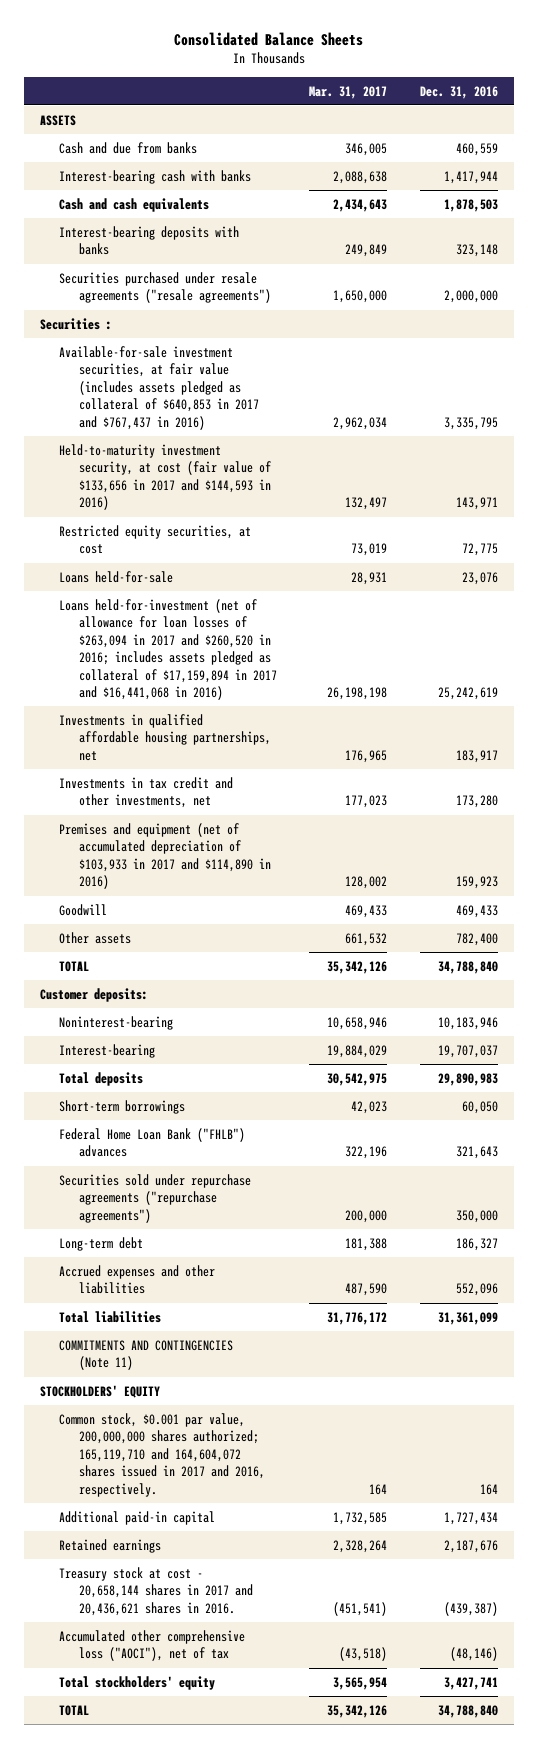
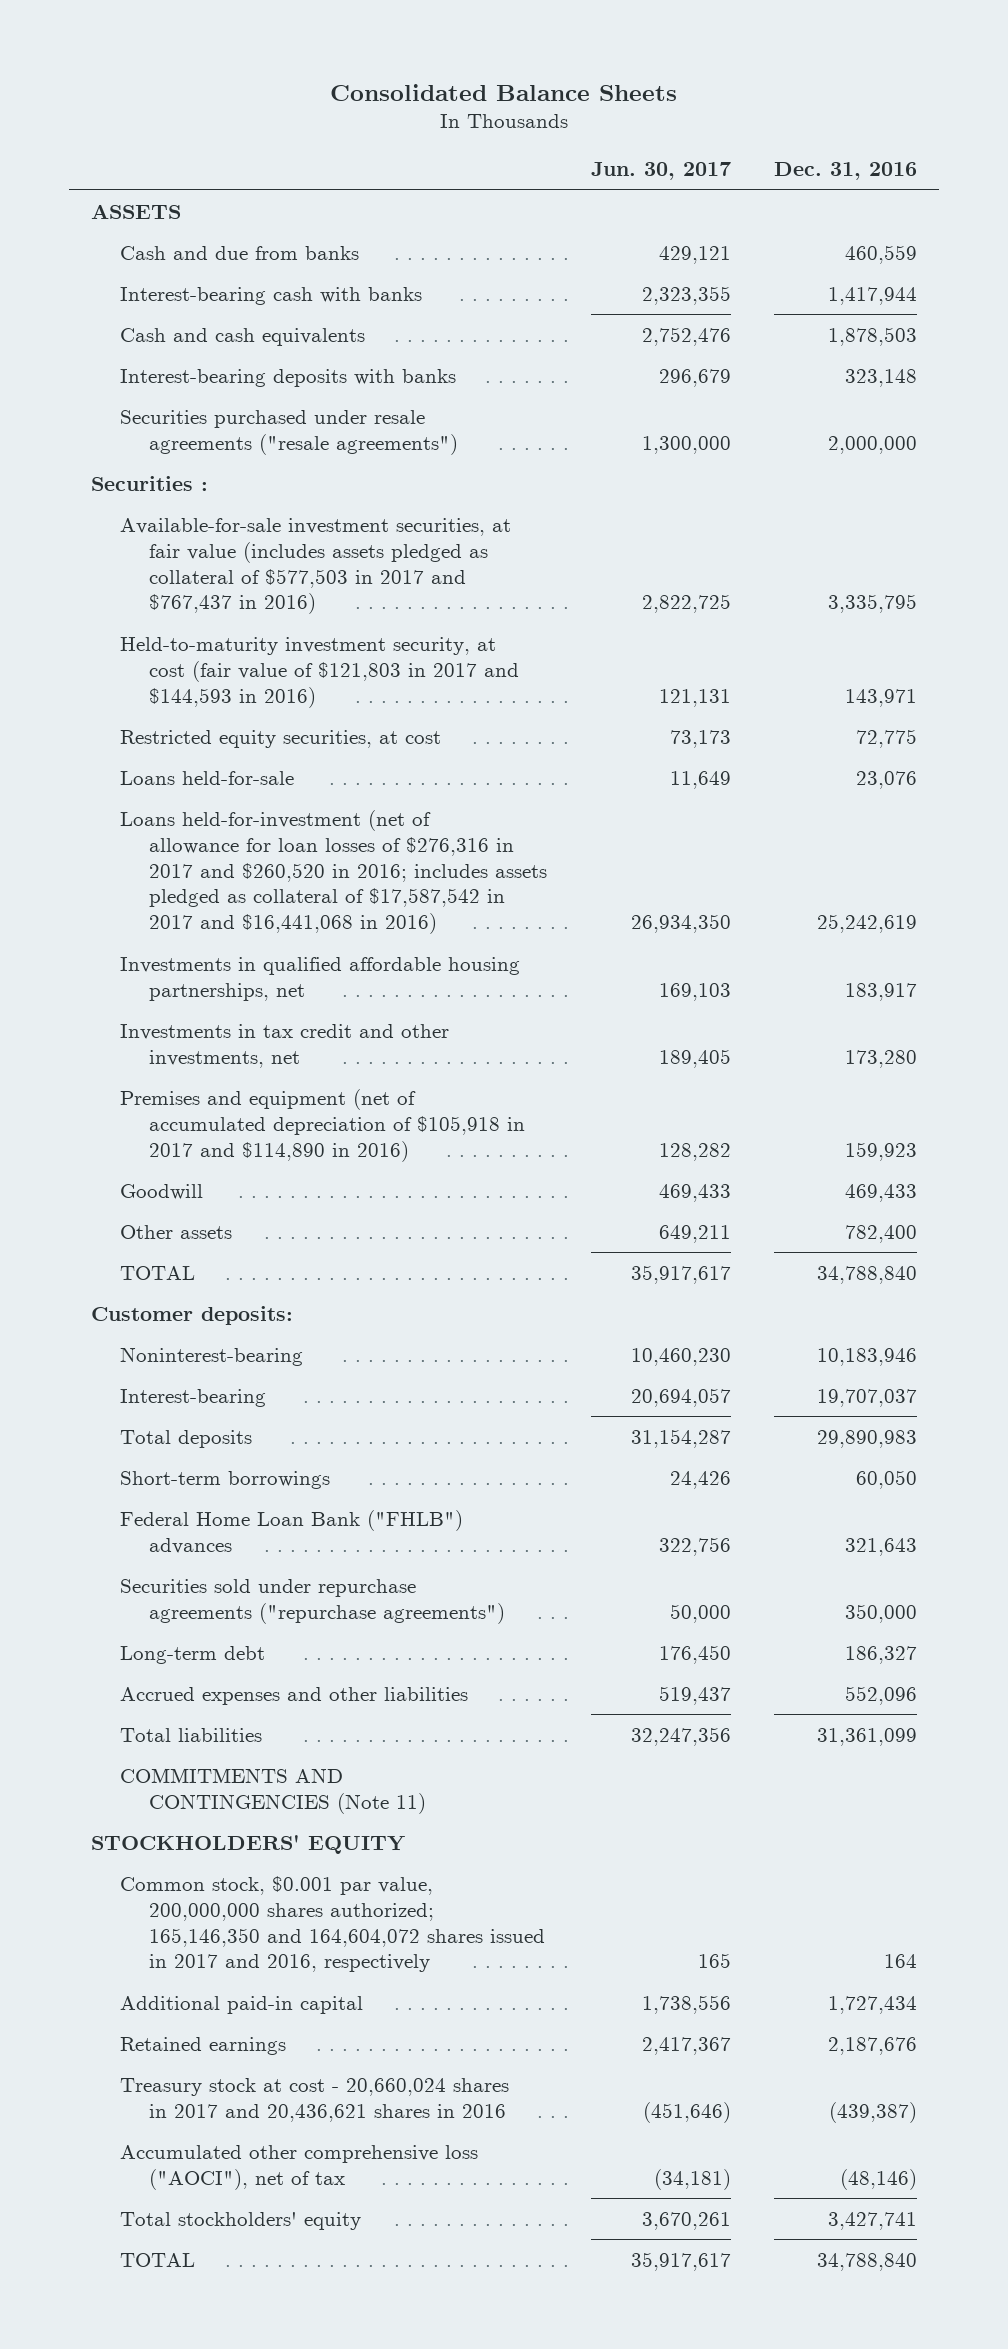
- | Mar. 31, 2017 | Dec. 31, 2016
+ | Jun. 30, 2017 | Dec. 31, 2016
- Available-for-sale investment securities, at fair value (includes assets pledged as collateral of $640,853 in 2017 and $767,437 in 2016) | 2,962,034 | 3,335,795
- Held-to-maturity investment security, at cost (fair value of $133,656 in 2017 and $144,593 in 2016) | 132,497 | 143,971
+ Available-for-sale investment securities, at fair value (includes assets pledged as collateral of $577,503 in 2017 and $767,437 in 2016) | 2,822,725 | 3,335,795
+ Held-to-maturity investment security, at cost (fair value of $121,803 in 2017 and $144,593 in 2016) | 121,131 | 143,971
- Loans held-for-investment (net of allowance for loan losses of $263,094 in 2017 and $260,520 in 2016; includes assets pledged as collateral of $17,159,894 in 2017 and $16,441,068 in 2016) | 26,198,198 | 25,242,619
+ Loans held-for-investment (net of allowance for loan losses of $276,316 in 2017 and $260,520 in 2016; includes assets pledged as collateral of $17,587,542 in 2017 and $16,441,068 in 2016) | 26,934,350 | 25,242,619
- Premises and equipment (net of accumulated depreciation of $103,933 in 2017 and $114,890 in 2016) | 128,002 | 159,923
+ Premises and equipment (net of accumulated depreciation of $105,918 in 2017 and $114,890 in 2016) | 128,282 | 159,923
- Common stock, $0.001 par value, 200,000,000 shares authorized; 165,119,710 and 164,604,072 shares issued in 2017 and 2016, respectively. | 164 | 164
+ Common stock, $0.001 par value, 200,000,000 shares authorized; 165,146,350 and 164,604,072 shares issued in 2017 and 2016, respectively | 165 | 164
- Treasury stock at cost - 20,658,144 shares in 2017 and 20,436,621 shares in 2016. | (451,541) | (439,387)
+ Treasury stock at cost - 20,660,024 shares in 2017 and 20,436,621 shares in 2016 | (451,646) | (439,387)

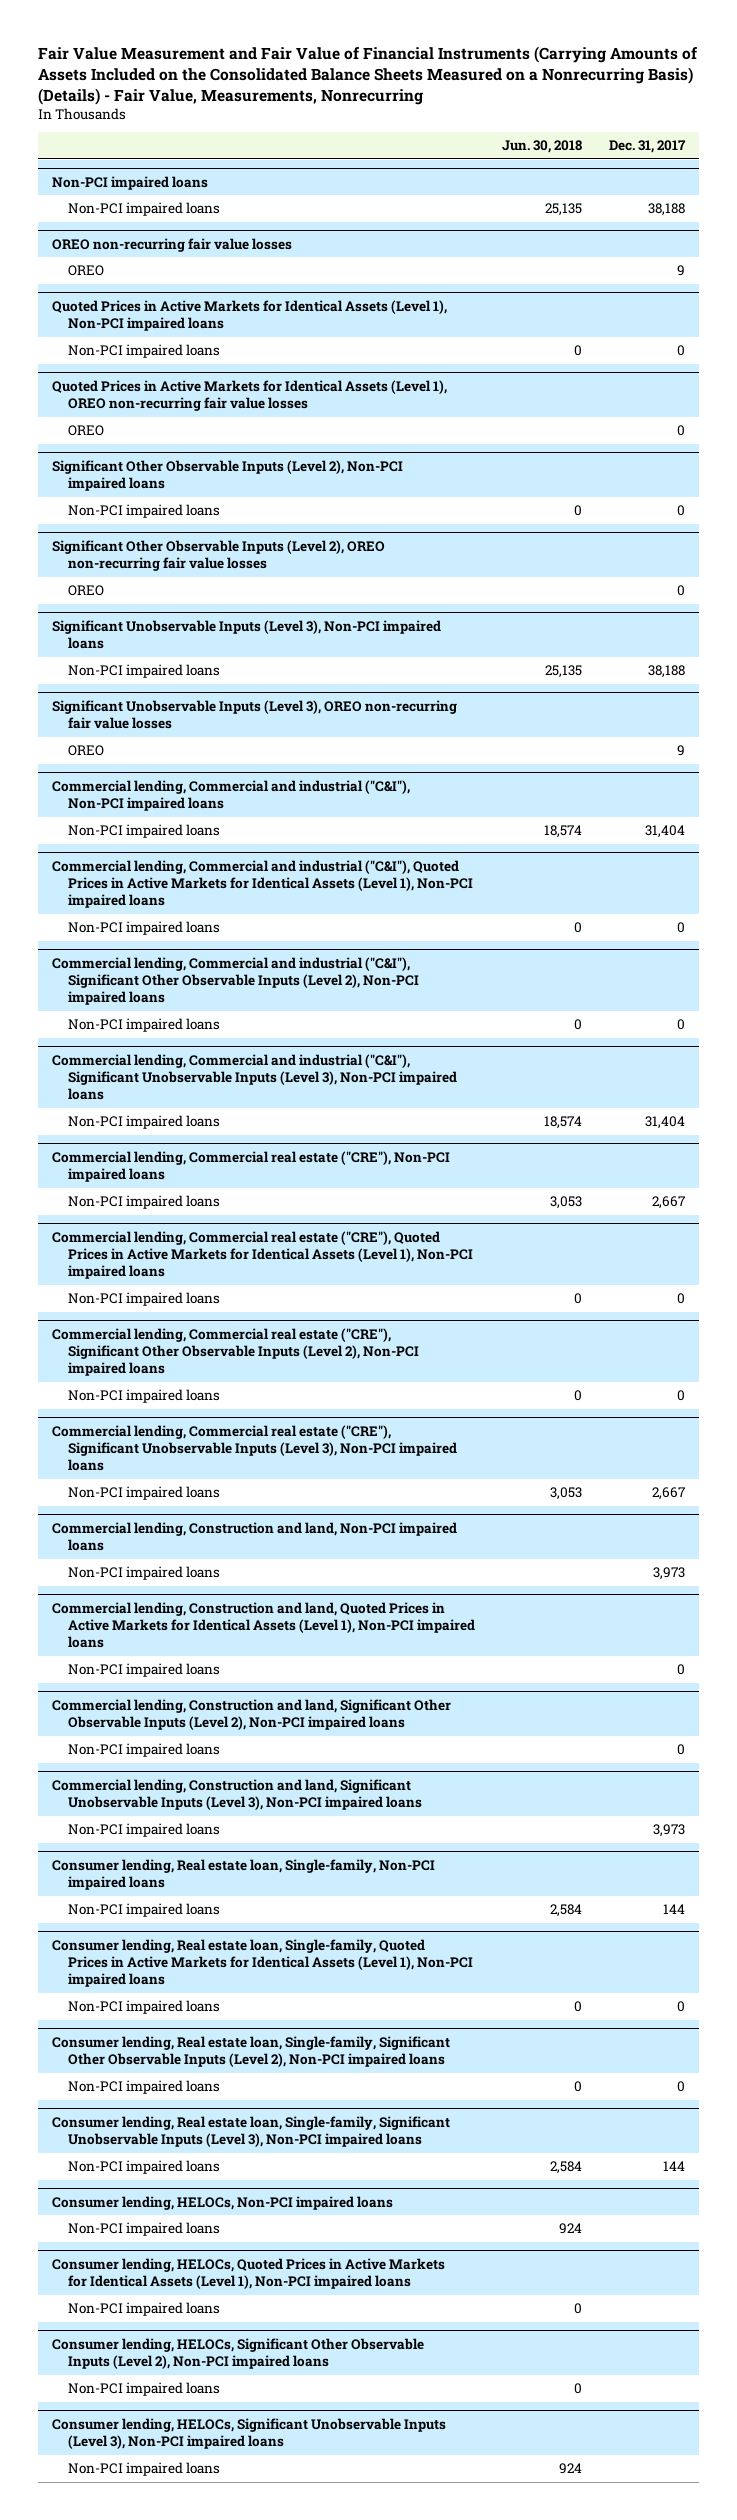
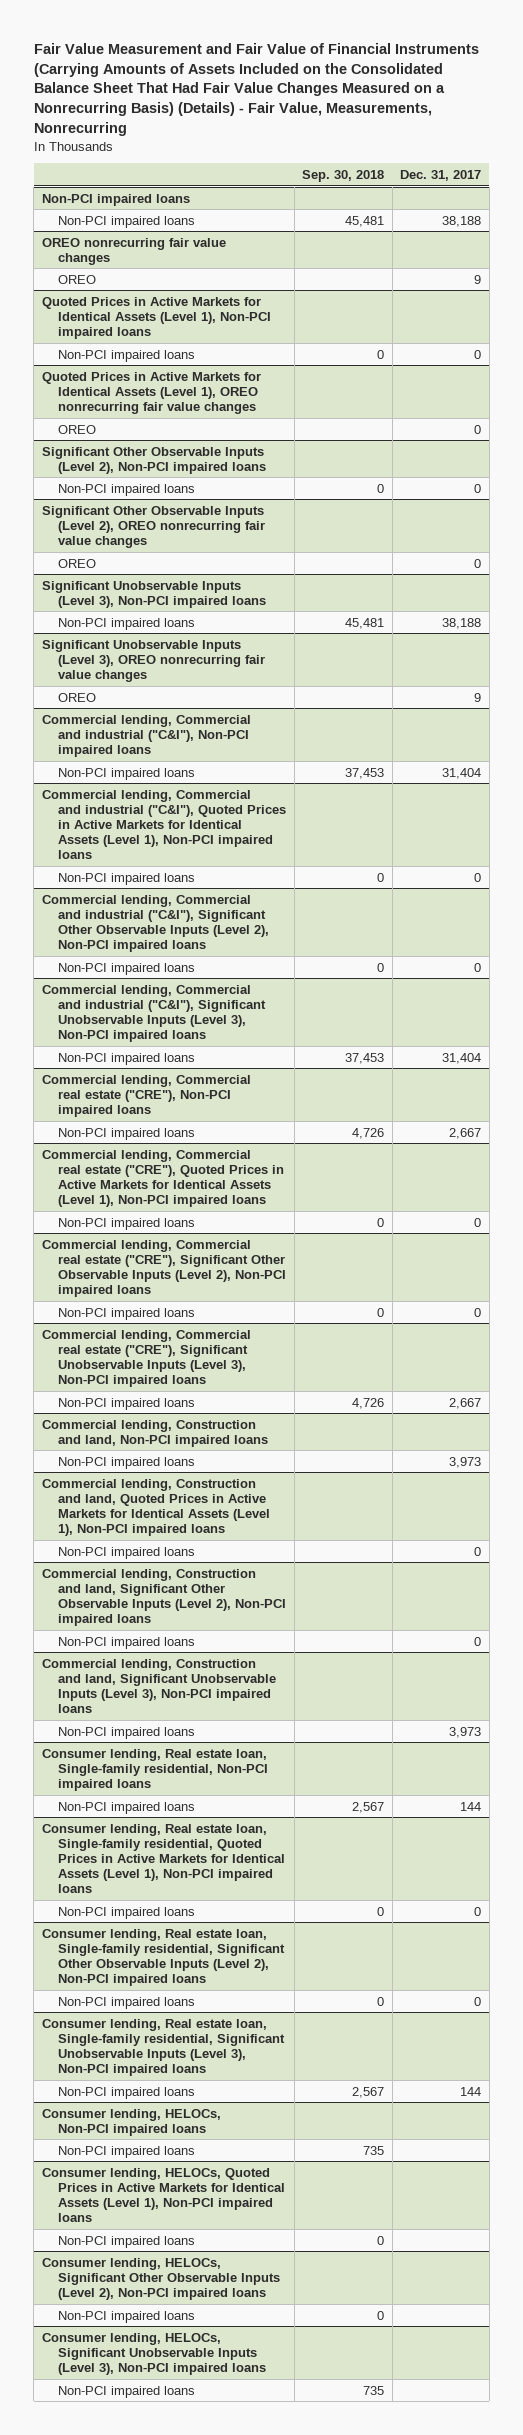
- Fair Value Measurement and Fair Value of Financial Instruments (Carrying Amounts of Assets Included on the Consolidated Balance Sheets Measured on a Nonrecurring Basis) (Details) - Fair Value, Measurements, Nonrecurring
+ Fair Value Measurement and Fair Value of Financial Instruments (Carrying Amounts of Assets Included on the Consolidated Balance Sheet That Had Fair Value Changes Measured on a Nonrecurring Basis) (Details) - Fair Value, Measurements, Nonrecurring
- | Jun. 30, 2018 | Dec. 31, 2017
+ | Sep. 30, 2018 | Dec. 31, 2017
- OREO non-recurring fair value losses
+ OREO nonrecurring fair value changes
- Quoted Prices in Active Markets for Identical Assets (Level 1), OREO non-recurring fair value losses
+ Quoted Prices in Active Markets for Identical Assets (Level 1), OREO nonrecurring fair value changes
- Significant Other Observable Inputs (Level 2), OREO non-recurring fair value losses
+ Significant Other Observable Inputs (Level 2), OREO nonrecurring fair value changes
- Significant Unobservable Inputs (Level 3), OREO non-recurring fair value losses
+ Significant Unobservable Inputs (Level 3), OREO nonrecurring fair value changes
- Consumer lending, Real estate loan, Single-family, Non-PCI impaired loans
+ Consumer lending, Real estate loan, Single-family residential, Non-PCI impaired loans
- Consumer lending, Real estate loan, Single-family, Quoted Prices in Active Markets for Identical Assets (Level 1), Non-PCI impaired loans
+ Consumer lending, Real estate loan, Single-family residential, Quoted Prices in Active Markets for Identical Assets (Level 1), Non-PCI impaired loans
- Consumer lending, Real estate loan, Single-family, Significant Other Observable Inputs (Level 2), Non-PCI impaired loans
+ Consumer lending, Real estate loan, Single-family residential, Significant Other Observable Inputs (Level 2), Non-PCI impaired loans
- Consumer lending, Real estate loan, Single-family, Significant Unobservable Inputs (Level 3), Non-PCI impaired loans
+ Consumer lending, Real estate loan, Single-family residential, Significant Unobservable Inputs (Level 3), Non-PCI impaired loans

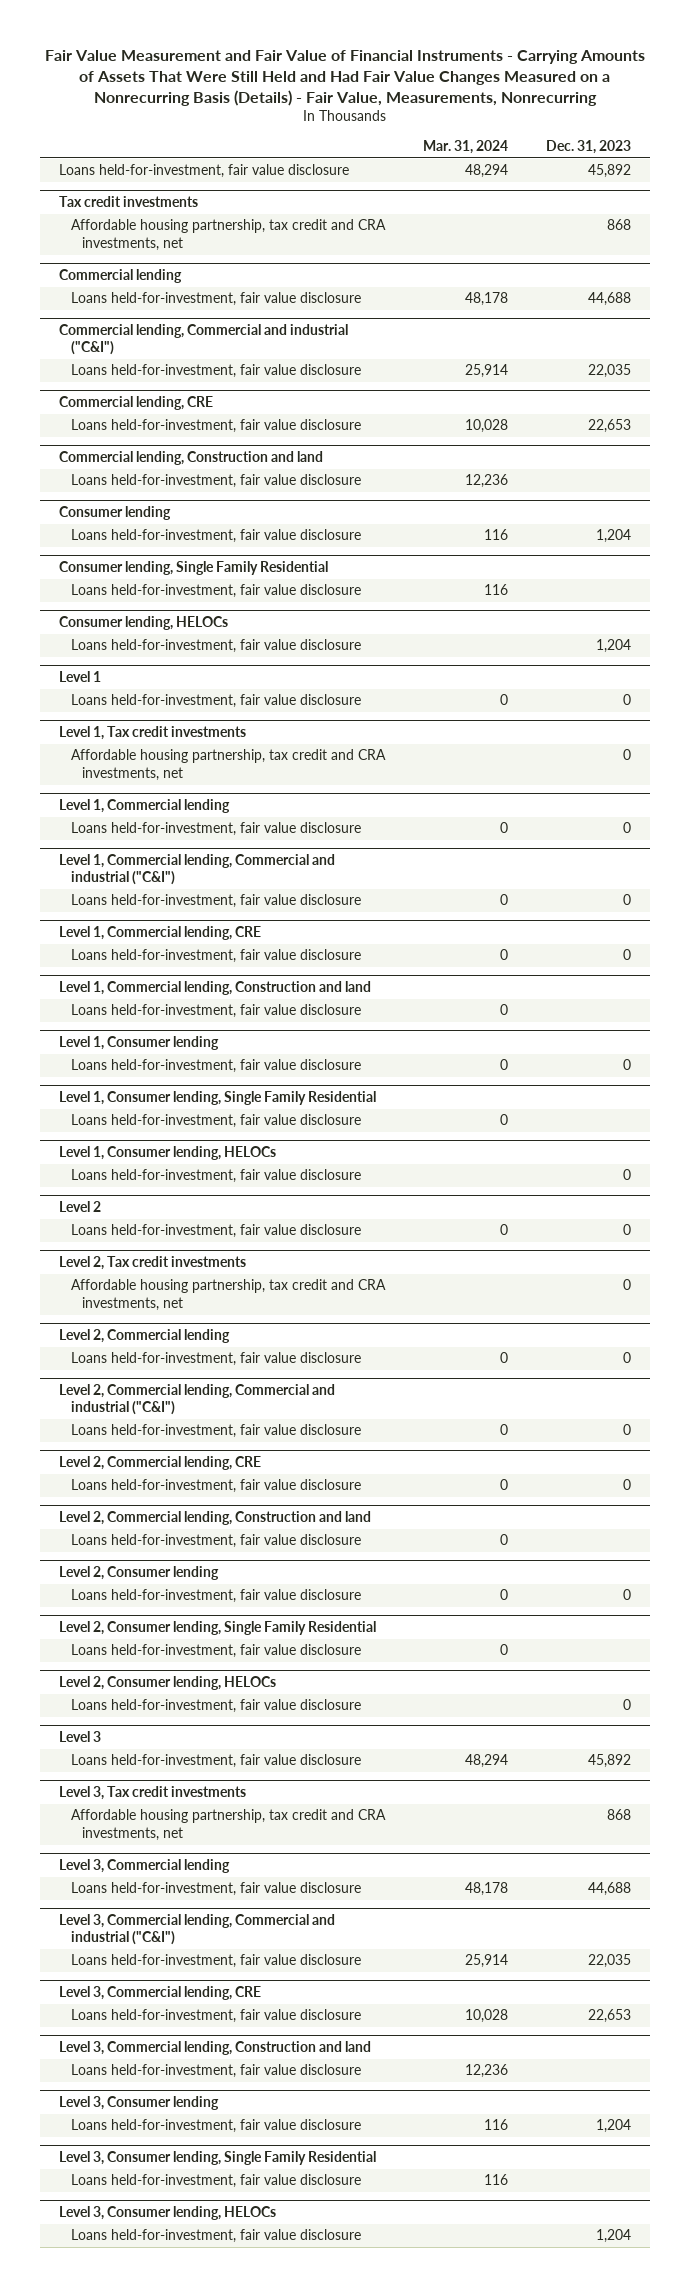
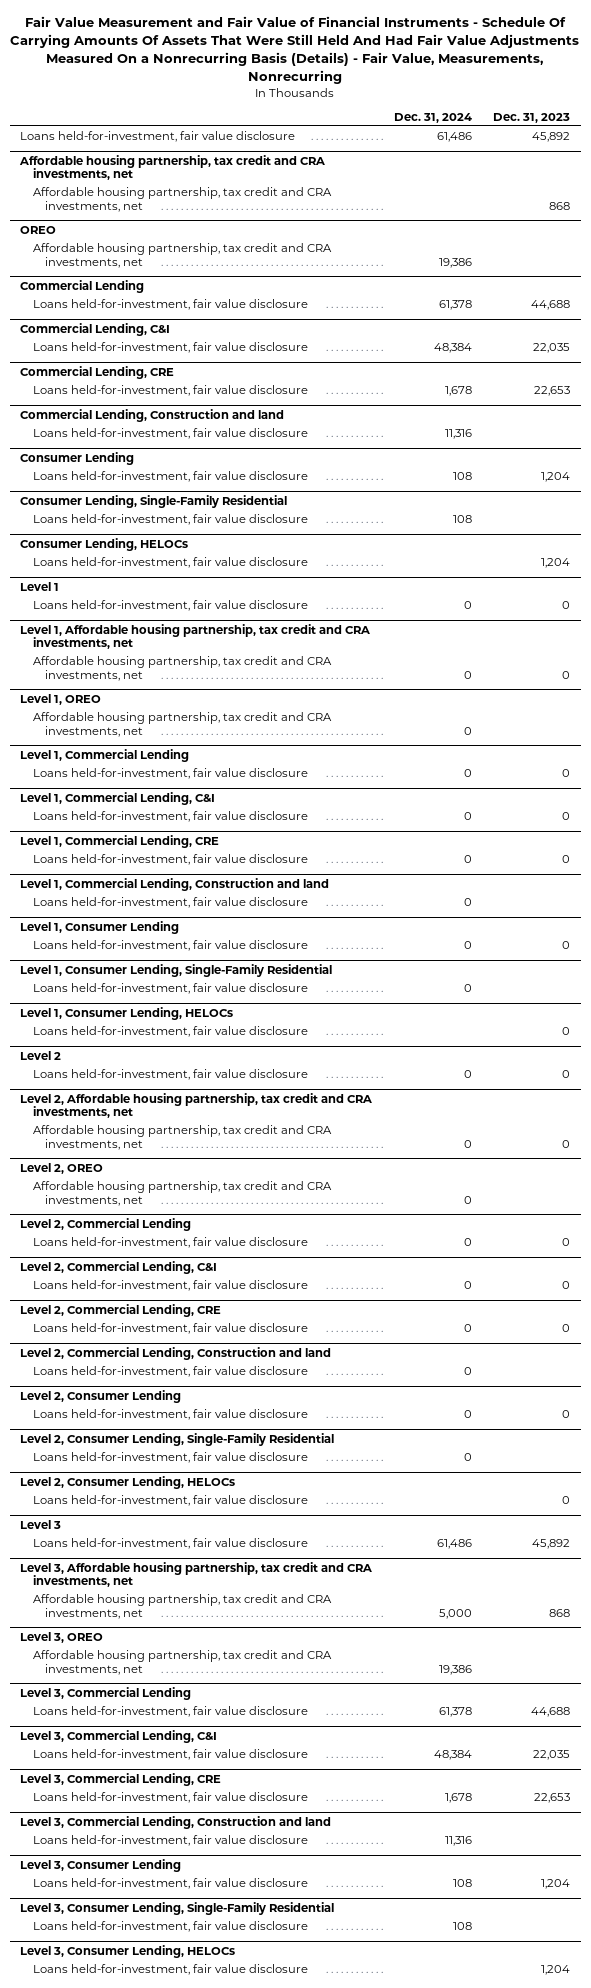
- Fair Value Measurement and Fair Value of Financial Instruments - Carrying Amounts of Assets That Were Still Held and Had Fair Value Changes Measured on a Nonrecurring Basis (Details) - Fair Value, Measurements, Nonrecurring
+ Fair Value Measurement and Fair Value of Financial Instruments - Schedule Of Carrying Amounts Of Assets That Were Still Held And Had Fair Value Adjustments Measured On a Nonrecurring Basis (Details) - Fair Value, Measurements, Nonrecurring
- | Mar. 31, 2024 | Dec. 31, 2023
+ | Dec. 31, 2024 | Dec. 31, 2023
- Tax credit investments
+ Affordable housing partnership, tax credit and CRA investments, net
- Commercial lending
+ OREO
+ Affordable housing partnership, tax credit and CRA investments, net | 19,386 |
+ Commercial Lending
- Commercial lending, Commercial and industrial ("C&I")
+ Commercial Lending, C&I
- Commercial lending, CRE
+ Commercial Lending, CRE
- Commercial lending, Construction and land
+ Commercial Lending, Construction and land
- Consumer lending
+ Consumer Lending
- Consumer lending, Single Family Residential
+ Consumer Lending, Single-Family Residential
- Consumer lending, HELOCs
+ Consumer Lending, HELOCs
- Level 1, Tax credit investments
+ Level 1, Affordable housing partnership, tax credit and CRA investments, net
- Level 1, Commercial lending
+ Level 1, OREO
+ Affordable housing partnership, tax credit and CRA investments, net | 0 |
+ Level 1, Commercial Lending
- Level 1, Commercial lending, Commercial and industrial ("C&I")
+ Level 1, Commercial Lending, C&I
- Level 1, Commercial lending, CRE
+ Level 1, Commercial Lending, CRE
- Level 1, Commercial lending, Construction and land
+ Level 1, Commercial Lending, Construction and land
- Level 1, Consumer lending
+ Level 1, Consumer Lending
- Level 1, Consumer lending, Single Family Residential
+ Level 1, Consumer Lending, Single-Family Residential
- Level 1, Consumer lending, HELOCs
+ Level 1, Consumer Lending, HELOCs
- Level 2, Tax credit investments
+ Level 2, Affordable housing partnership, tax credit and CRA investments, net
- Level 2, Commercial lending
+ Level 2, OREO
+ Affordable housing partnership, tax credit and CRA investments, net | 0 |
+ Level 2, Commercial Lending
- Level 2, Commercial lending, Commercial and industrial ("C&I")
+ Level 2, Commercial Lending, C&I
- Level 2, Commercial lending, CRE
+ Level 2, Commercial Lending, CRE
- Level 2, Commercial lending, Construction and land
+ Level 2, Commercial Lending, Construction and land
- Level 2, Consumer lending
+ Level 2, Consumer Lending
- Level 2, Consumer lending, Single Family Residential
+ Level 2, Consumer Lending, Single-Family Residential
- Level 2, Consumer lending, HELOCs
+ Level 2, Consumer Lending, HELOCs
- Level 3, Tax credit investments
+ Level 3, Affordable housing partnership, tax credit and CRA investments, net
- Level 3, Commercial lending
+ Level 3, OREO
+ Affordable housing partnership, tax credit and CRA investments, net | 19,386 |
+ Level 3, Commercial Lending
- Level 3, Commercial lending, Commercial and industrial ("C&I")
+ Level 3, Commercial Lending, C&I
- Level 3, Commercial lending, CRE
+ Level 3, Commercial Lending, CRE
- Level 3, Commercial lending, Construction and land
+ Level 3, Commercial Lending, Construction and land
- Level 3, Consumer lending
+ Level 3, Consumer Lending
- Level 3, Consumer lending, Single Family Residential
+ Level 3, Consumer Lending, Single-Family Residential
- Level 3, Consumer lending, HELOCs
+ Level 3, Consumer Lending, HELOCs

